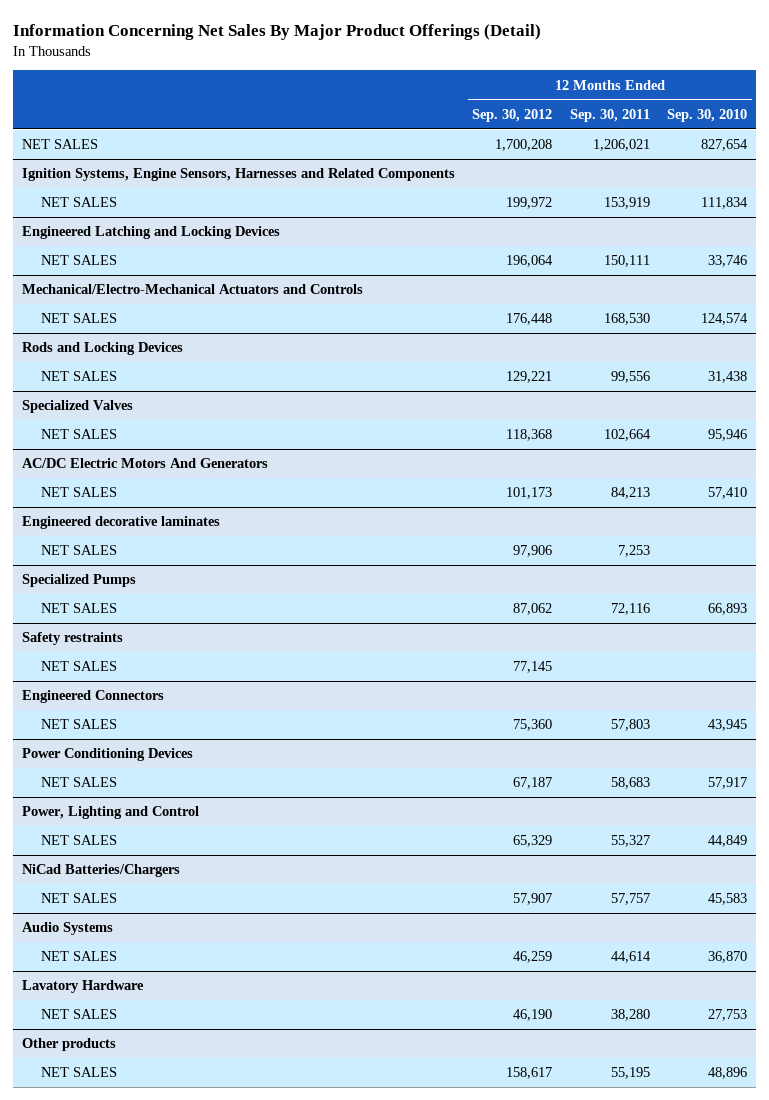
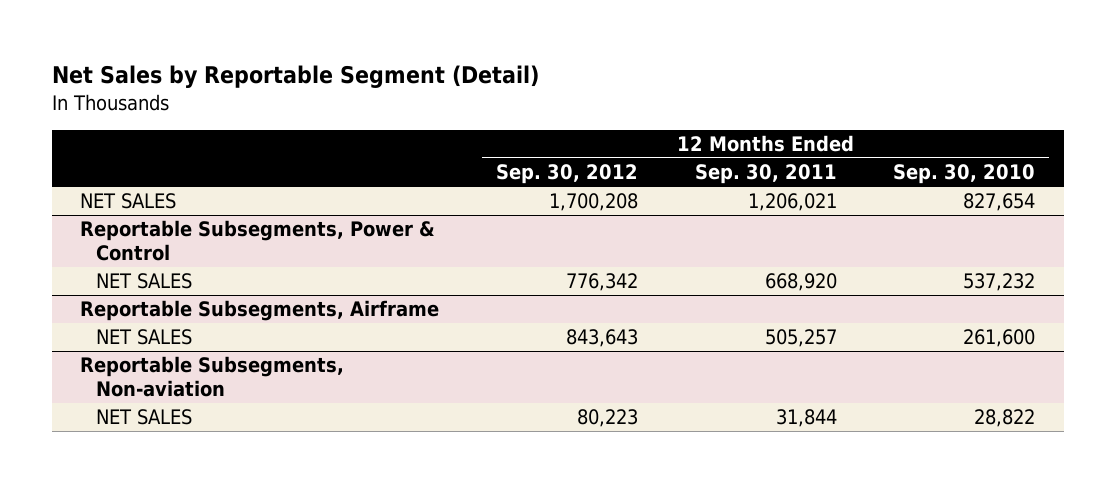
- Information Concerning Net Sales By Major Product Offerings (Detail)
+ Net Sales by Reportable Segment (Detail)
- Ignition Systems, Engine Sensors, Harnesses and Related Components
- NET SALES | 199,972 | 153,919 | 111,834
- Engineered Latching and Locking Devices
- NET SALES | 196,064 | 150,111 | 33,746
- Mechanical/Electro-Mechanical Actuators and Controls
- NET SALES | 176,448 | 168,530 | 124,574
- Rods and Locking Devices
- NET SALES | 129,221 | 99,556 | 31,438
- Specialized Valves
- NET SALES | 118,368 | 102,664 | 95,946
- AC/DC Electric Motors And Generators
- NET SALES | 101,173 | 84,213 | 57,410
- Engineered decorative laminates
- NET SALES | 97,906 | 7,253 |
- Specialized Pumps
- NET SALES | 87,062 | 72,116 | 66,893
- Safety restraints
- NET SALES | 77,145 | |
- Engineered Connectors
- NET SALES | 75,360 | 57,803 | 43,945
- Power Conditioning Devices
- NET SALES | 67,187 | 58,683 | 57,917
- Power, Lighting and Control
- NET SALES | 65,329 | 55,327 | 44,849
- NiCad Batteries/Chargers
- NET SALES | 57,907 | 57,757 | 45,583
- Audio Systems
- NET SALES | 46,259 | 44,614 | 36,870
- Lavatory Hardware
- NET SALES | 46,190 | 38,280 | 27,753
- Other products
- NET SALES | 158,617 | 55,195 | 48,896
+ Reportable Subsegments, Power & Control
+ NET SALES | 776,342 | 668,920 | 537,232
+ Reportable Subsegments, Airframe
+ NET SALES | 843,643 | 505,257 | 261,600
+ Reportable Subsegments, Non-aviation
+ NET SALES | 80,223 | 31,844 | 28,822

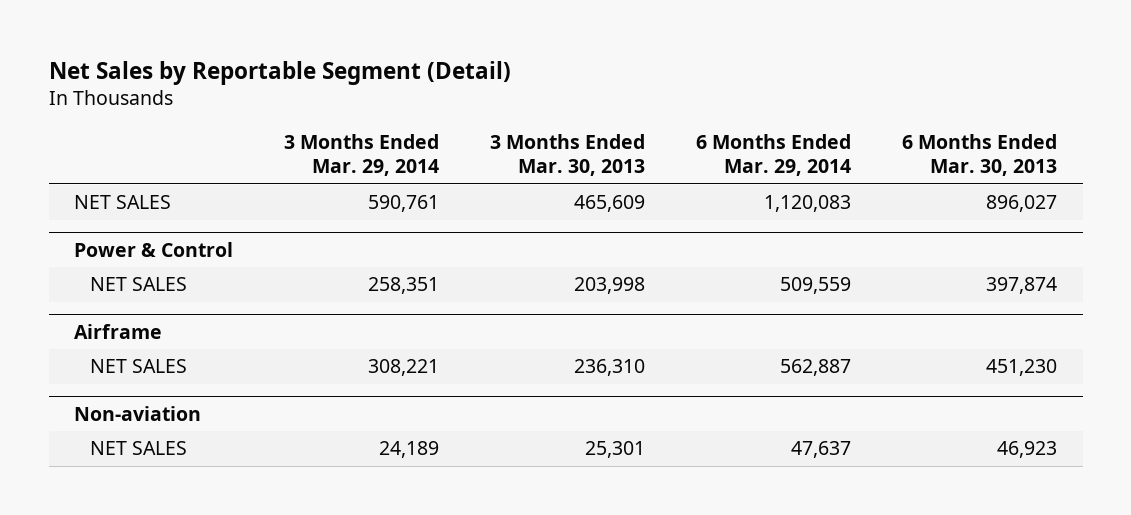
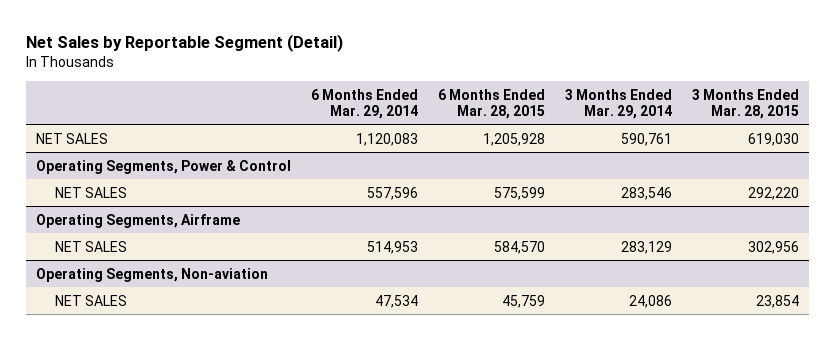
- | 3 Months Ended Mar. 29, 2014 | 3 Months Ended Mar. 30, 2013 | 6 Months Ended Mar. 29, 2014 | 6 Months Ended Mar. 30, 2013
+ | 6 Months Ended Mar. 29, 2014 | 6 Months Ended Mar. 28, 2015 | 3 Months Ended Mar. 29, 2014 | 3 Months Ended Mar. 28, 2015
- Power & Control
- NET SALES | 258,351 | 203,998 | 509,559 | 397,874
- Airframe
- NET SALES | 308,221 | 236,310 | 562,887 | 451,230
- Non-aviation
- NET SALES | 24,189 | 25,301 | 47,637 | 46,923
+ Operating Segments, Power & Control
+ NET SALES | 557,596 | 575,599 | 283,546 | 292,220
+ Operating Segments, Airframe
+ NET SALES | 514,953 | 584,570 | 283,129 | 302,956
+ Operating Segments, Non-aviation
+ NET SALES | 47,534 | 45,759 | 24,086 | 23,854

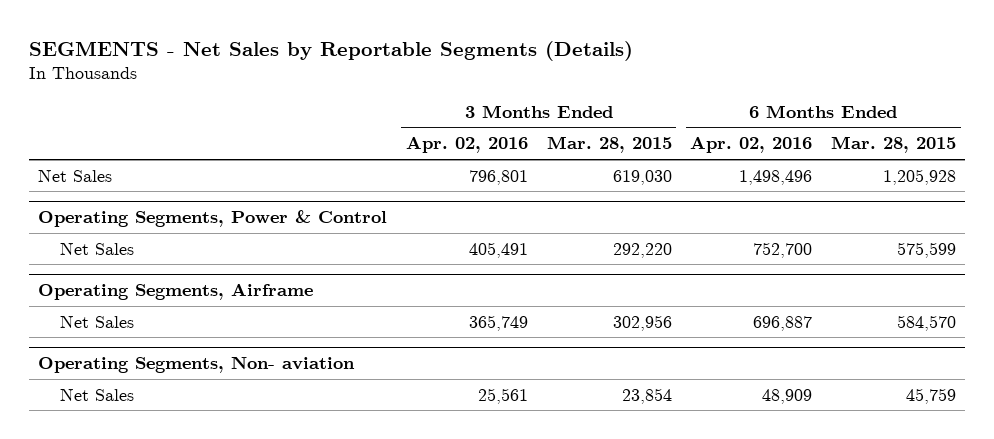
- Net Sales by Reportable Segment (Detail)
+ SEGMENTS - Net Sales by Reportable Segments (Details)
- | 6 Months Ended Mar. 29, 2014 | 6 Months Ended Mar. 28, 2015 | 3 Months Ended Mar. 29, 2014 | 3 Months Ended Mar. 28, 2015
+ | 3 Months Ended Apr. 02, 2016 | 3 Months Ended Mar. 28, 2015 | 6 Months Ended Apr. 02, 2016 | 6 Months Ended Mar. 28, 2015
- NET SALES | 1,120,083 | 1,205,928 | 590,761 | 619,030
+ Net Sales | 796,801 | 619,030 | 1,498,496 | 1,205,928
@ Operating Segments, Power & Control
- NET SALES | 557,596 | 575,599 | 283,546 | 292,220
+ Net Sales | 405,491 | 292,220 | 752,700 | 575,599
@ Operating Segments, Airframe
- NET SALES | 514,953 | 584,570 | 283,129 | 302,956
- Operating Segments, Non-aviation
- NET SALES | 47,534 | 45,759 | 24,086 | 23,854
@ Operating Segments, Airframe
+ Net Sales | 365,749 | 302,956 | 696,887 | 584,570
+ Operating Segments, Non- aviation
+ Net Sales | 25,561 | 23,854 | 48,909 | 45,759

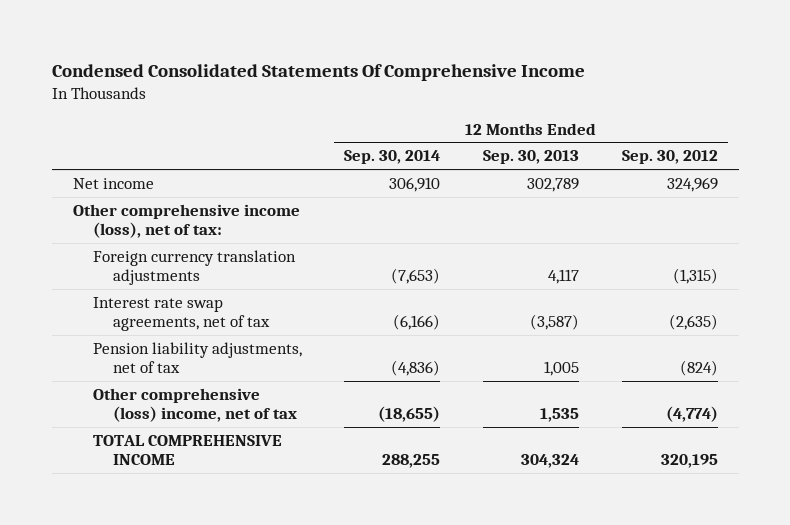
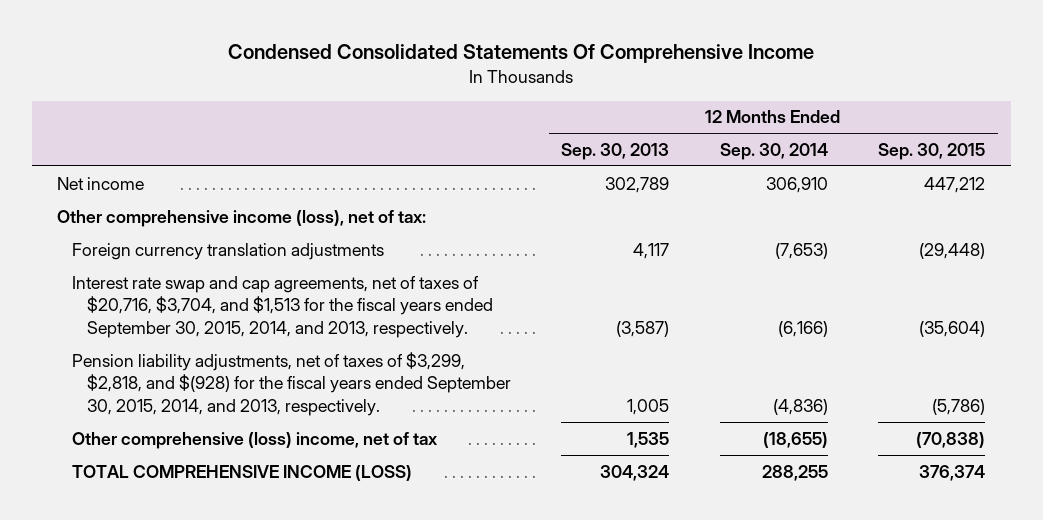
- | 12 Months Ended Sep. 30, 2014 | 12 Months Ended Sep. 30, 2013 | 12 Months Ended Sep. 30, 2012
+ | 12 Months Ended Sep. 30, 2013 | 12 Months Ended Sep. 30, 2014 | 12 Months Ended Sep. 30, 2015
- Interest rate swap agreements, net of tax | (6,166) | (3,587) | (2,635)
- Pension liability adjustments, net of tax | (4,836) | 1,005 | (824)
+ Interest rate swap and cap agreements, net of taxes of $20,716, $3,704, and $1,513 for the fiscal years ended September 30, 2015, 2014, and 2013, respectively. | (3,587) | (6,166) | (35,604)
+ Pension liability adjustments, net of taxes of $3,299, $2,818, and $(928) for the fiscal years ended September 30, 2015, 2014, and 2013, respectively. | 1,005 | (4,836) | (5,786)
- TOTAL COMPREHENSIVE INCOME | 288,255 | 304,324 | 320,195
+ TOTAL COMPREHENSIVE INCOME (LOSS) | 304,324 | 288,255 | 376,374

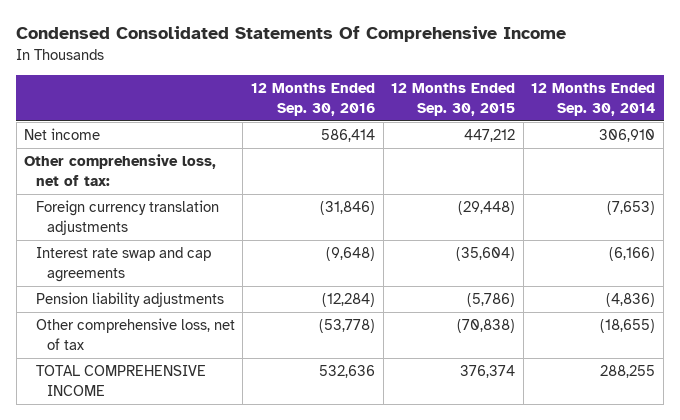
- | 12 Months Ended Sep. 30, 2013 | 12 Months Ended Sep. 30, 2014 | 12 Months Ended Sep. 30, 2015
+ | 12 Months Ended Sep. 30, 2016 | 12 Months Ended Sep. 30, 2015 | 12 Months Ended Sep. 30, 2014
- Other comprehensive income (loss), net of tax:
+ Other comprehensive loss, net of tax:
- Interest rate swap and cap agreements, net of taxes of $20,716, $3,704, and $1,513 for the fiscal years ended September 30, 2015, 2014, and 2013, respectively. | (3,587) | (6,166) | (35,604)
- Pension liability adjustments, net of taxes of $3,299, $2,818, and $(928) for the fiscal years ended September 30, 2015, 2014, and 2013, respectively. | 1,005 | (4,836) | (5,786)
- Other comprehensive (loss) income, net of tax | 1,535 | (18,655) | (70,838)
- TOTAL COMPREHENSIVE INCOME (LOSS) | 304,324 | 288,255 | 376,374
+ Interest rate swap and cap agreements | (9,648) | (35,604) | (6,166)
+ Pension liability adjustments | (12,284) | (5,786) | (4,836)
+ Other comprehensive loss, net of tax | (53,778) | (70,838) | (18,655)
+ TOTAL COMPREHENSIVE INCOME | 532,636 | 376,374 | 288,255

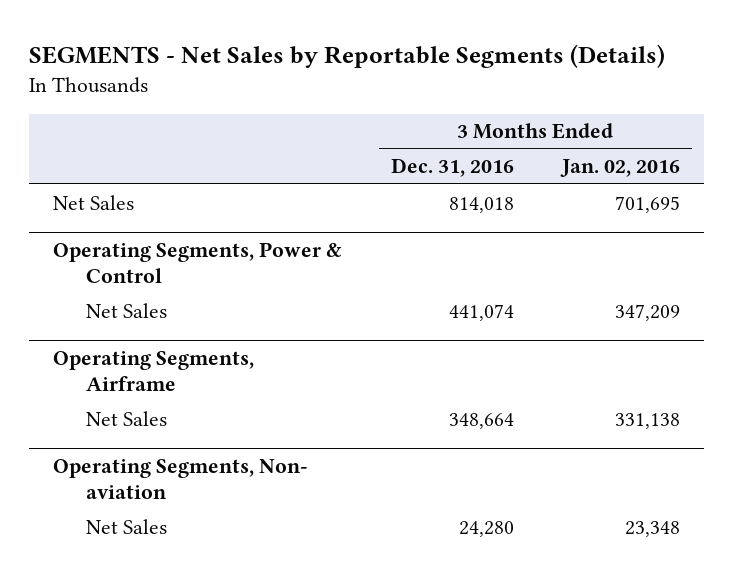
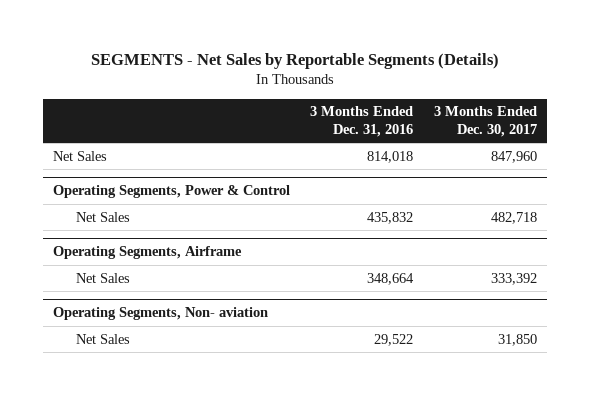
- | 3 Months Ended Dec. 31, 2016 | 3 Months Ended Jan. 02, 2016
+ | 3 Months Ended Dec. 31, 2016 | 3 Months Ended Dec. 30, 2017
@ Operating Segments, Power & Control
- Net Sales | 441,074 | 347,209
+ Net Sales | 435,832 | 482,718
@ Operating Segments, Non- aviation
- Net Sales | 24,280 | 23,348
+ Net Sales | 29,522 | 31,850

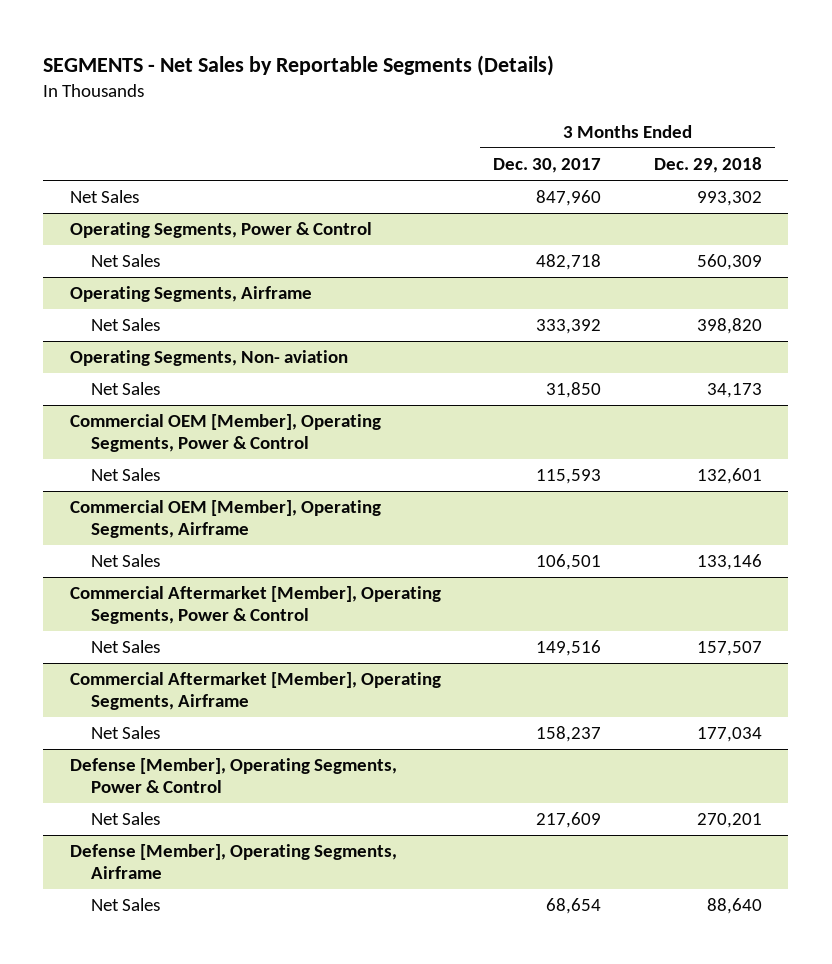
- | 3 Months Ended Dec. 31, 2016 | 3 Months Ended Dec. 30, 2017
+ | 3 Months Ended Dec. 30, 2017 | 3 Months Ended Dec. 29, 2018
+ Commercial OEM [Member], Operating Segments, Power & Control
+ Net Sales | 115,593 | 132,601
+ Commercial OEM [Member], Operating Segments, Airframe
+ Net Sales | 106,501 | 133,146
+ Commercial Aftermarket [Member], Operating Segments, Power & Control
+ Net Sales | 149,516 | 157,507
+ Commercial Aftermarket [Member], Operating Segments, Airframe
+ Net Sales | 158,237 | 177,034
+ Defense [Member], Operating Segments, Power & Control
+ Net Sales | 217,609 | 270,201
+ Defense [Member], Operating Segments, Airframe
+ Net Sales | 68,654 | 88,640

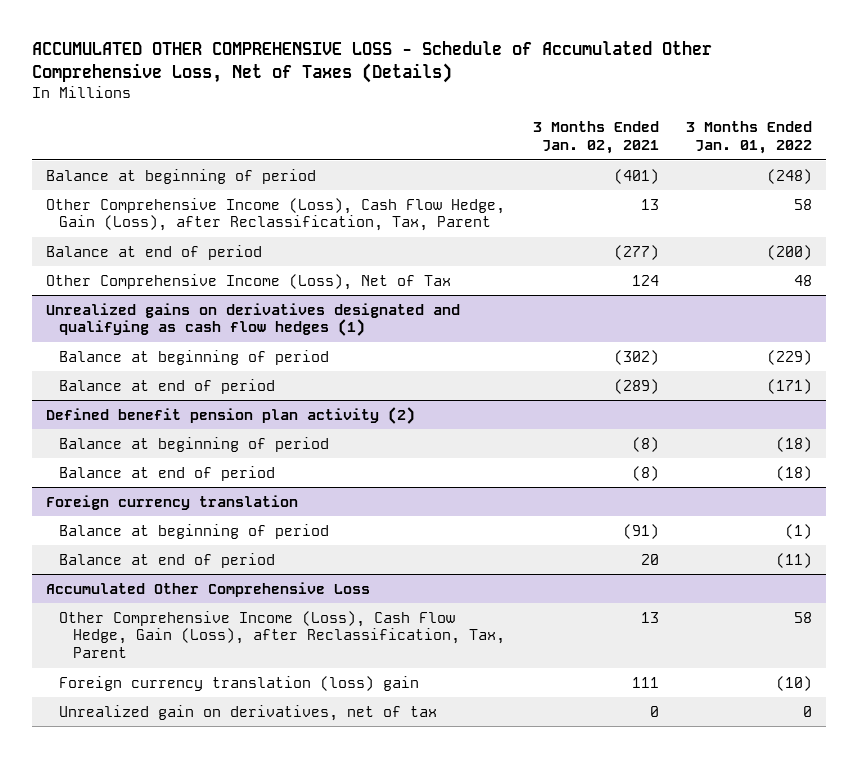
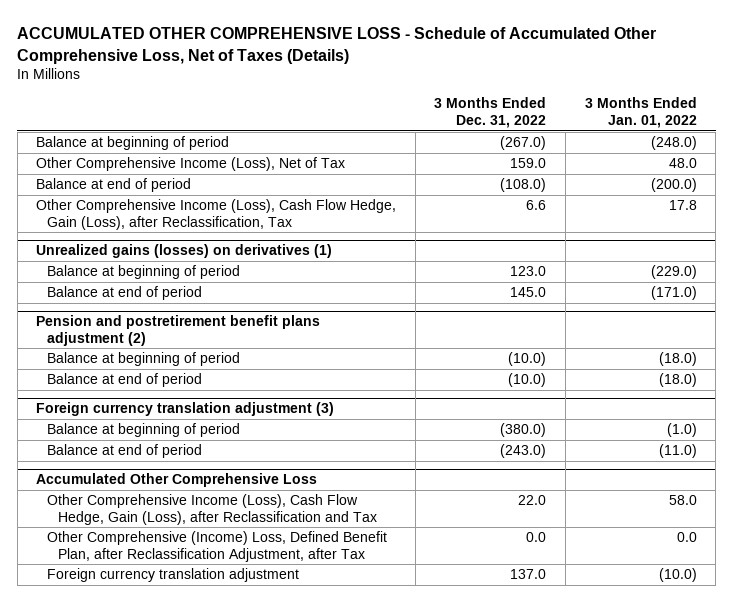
- | 3 Months Ended Jan. 02, 2021 | 3 Months Ended Jan. 01, 2022
+ | 3 Months Ended Dec. 31, 2022 | 3 Months Ended Jan. 01, 2022
- Balance at beginning of period | (401) | (248)
- Other Comprehensive Income (Loss), Cash Flow Hedge, Gain (Loss), after Reclassification, Tax, Parent | 13 | 58
- Balance at end of period | (277) | (200)
- Other Comprehensive Income (Loss), Net of Tax | 124 | 48
- Unrealized gains on derivatives designated and qualifying as cash flow hedges (1)
- Balance at beginning of period | (302) | (229)
- Balance at end of period | (289) | (171)
- Defined benefit pension plan activity (2)
- Balance at beginning of period | (8) | (18)
- Balance at end of period | (8) | (18)
- Foreign currency translation
- Balance at beginning of period | (91) | (1)
- Balance at end of period | 20 | (11)
+ Balance at beginning of period | (267.0) | (248.0)
+ Other Comprehensive Income (Loss), Net of Tax | 159.0 | 48.0
+ Balance at end of period | (108.0) | (200.0)
+ Other Comprehensive Income (Loss), Cash Flow Hedge, Gain (Loss), after Reclassification, Tax | 6.6 | 17.8
+ Unrealized gains (losses) on derivatives (1)
+ Balance at beginning of period | 123.0 | (229.0)
+ Balance at end of period | 145.0 | (171.0)
+ Pension and postretirement benefit plans adjustment (2)
+ Balance at beginning of period | (10.0) | (18.0)
+ Balance at end of period | (10.0) | (18.0)
+ Foreign currency translation adjustment (3)
+ Balance at beginning of period | (380.0) | (1.0)
+ Balance at end of period | (243.0) | (11.0)
@ Accumulated Other Comprehensive Loss
- Other Comprehensive Income (Loss), Cash Flow Hedge, Gain (Loss), after Reclassification, Tax, Parent | 13 | 58
- Foreign currency translation (loss) gain | 111 | (10)
- Unrealized gain on derivatives, net of tax | 0 | 0
+ Other Comprehensive Income (Loss), Cash Flow Hedge, Gain (Loss), after Reclassification and Tax | 22.0 | 58.0
+ Other Comprehensive (Income) Loss, Defined Benefit Plan, after Reclassification Adjustment, after Tax | 0.0 | 0.0
+ Foreign currency translation adjustment | 137.0 | (10.0)

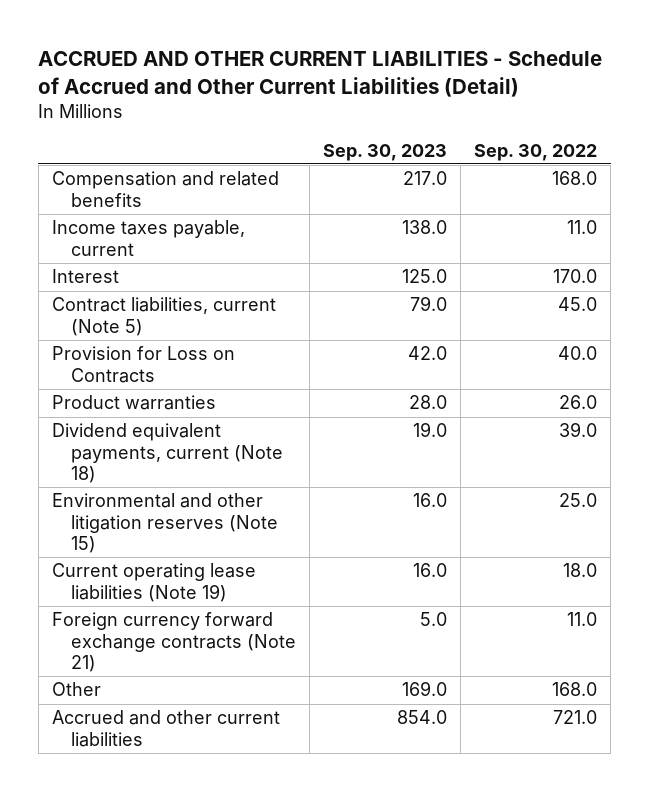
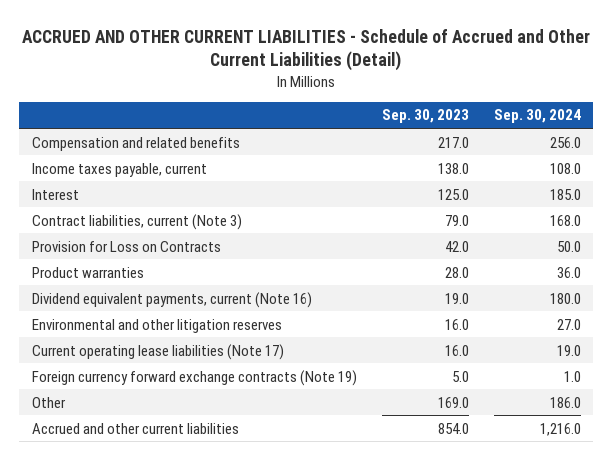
- | Sep. 30, 2023 | Sep. 30, 2022
+ | Sep. 30, 2023 | Sep. 30, 2024
- Contract liabilities, current (Note 5) | 79.0 | 45.0
+ Contract liabilities, current (Note 3) | 79.0 | 168.0
- Dividend equivalent payments, current (Note 18) | 19.0 | 39.0
- Environmental and other litigation reserves (Note 15) | 16.0 | 25.0
- Current operating lease liabilities (Note 19) | 16.0 | 18.0
- Foreign currency forward exchange contracts (Note 21) | 5.0 | 11.0
+ Dividend equivalent payments, current (Note 16) | 19.0 | 180.0
+ Environmental and other litigation reserves | 16.0 | 27.0
+ Current operating lease liabilities (Note 17) | 16.0 | 19.0
+ Foreign currency forward exchange contracts (Note 19) | 5.0 | 1.0

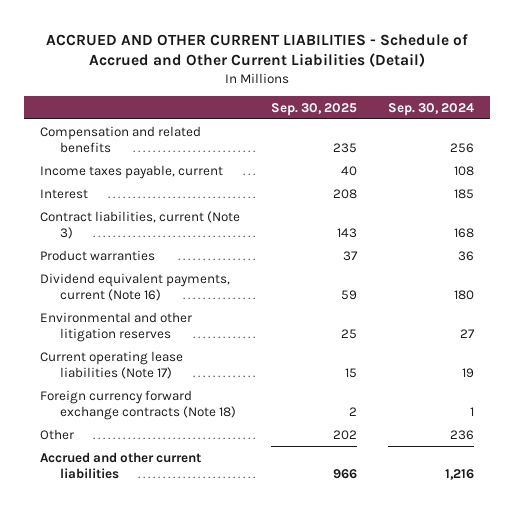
- | Sep. 30, 2023 | Sep. 30, 2024
+ | Sep. 30, 2025 | Sep. 30, 2024
- Compensation and related benefits | 217.0 | 256.0
- Income taxes payable, current | 138.0 | 108.0
- Interest | 125.0 | 185.0
- Contract liabilities, current (Note 3) | 79.0 | 168.0
- Provision for Loss on Contracts | 42.0 | 50.0
- Product warranties | 28.0 | 36.0
- Dividend equivalent payments, current (Note 16) | 19.0 | 180.0
- Environmental and other litigation reserves | 16.0 | 27.0
- Current operating lease liabilities (Note 17) | 16.0 | 19.0
- Foreign currency forward exchange contracts (Note 19) | 5.0 | 1.0
- Other | 169.0 | 186.0
- Accrued and other current liabilities | 854.0 | 1,216.0
+ Compensation and related benefits | 235 | 256
+ Income taxes payable, current | 40 | 108
+ Interest | 208 | 185
+ Contract liabilities, current (Note 3) | 143 | 168
+ Product warranties | 37 | 36
+ Dividend equivalent payments, current (Note 16) | 59 | 180
+ Environmental and other litigation reserves | 25 | 27
+ Current operating lease liabilities (Note 17) | 15 | 19
+ Foreign currency forward exchange contracts (Note 18) | 2 | 1
+ Other | 202 | 236
+ Accrued and other current liabilities | 966 | 1,216

